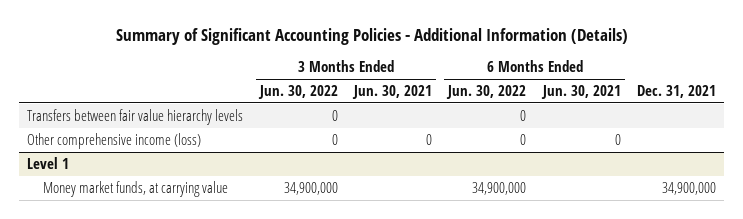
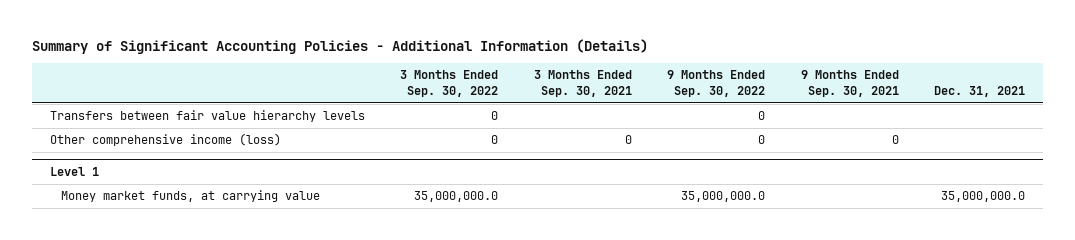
- | 3 Months Ended Jun. 30, 2022 | 3 Months Ended Jun. 30, 2021 | 6 Months Ended Jun. 30, 2022 | 6 Months Ended Jun. 30, 2021 | Dec. 31, 2021
+ | 3 Months Ended Sep. 30, 2022 | 3 Months Ended Sep. 30, 2021 | 9 Months Ended Sep. 30, 2022 | 9 Months Ended Sep. 30, 2021 | Dec. 31, 2021
@ Level 1
- Money market funds, at carrying value | 34,900,000 | | 34,900,000 | | 34,900,000
+ Money market funds, at carrying value | 35,000,000.0 | | 35,000,000.0 | | 35,000,000.0

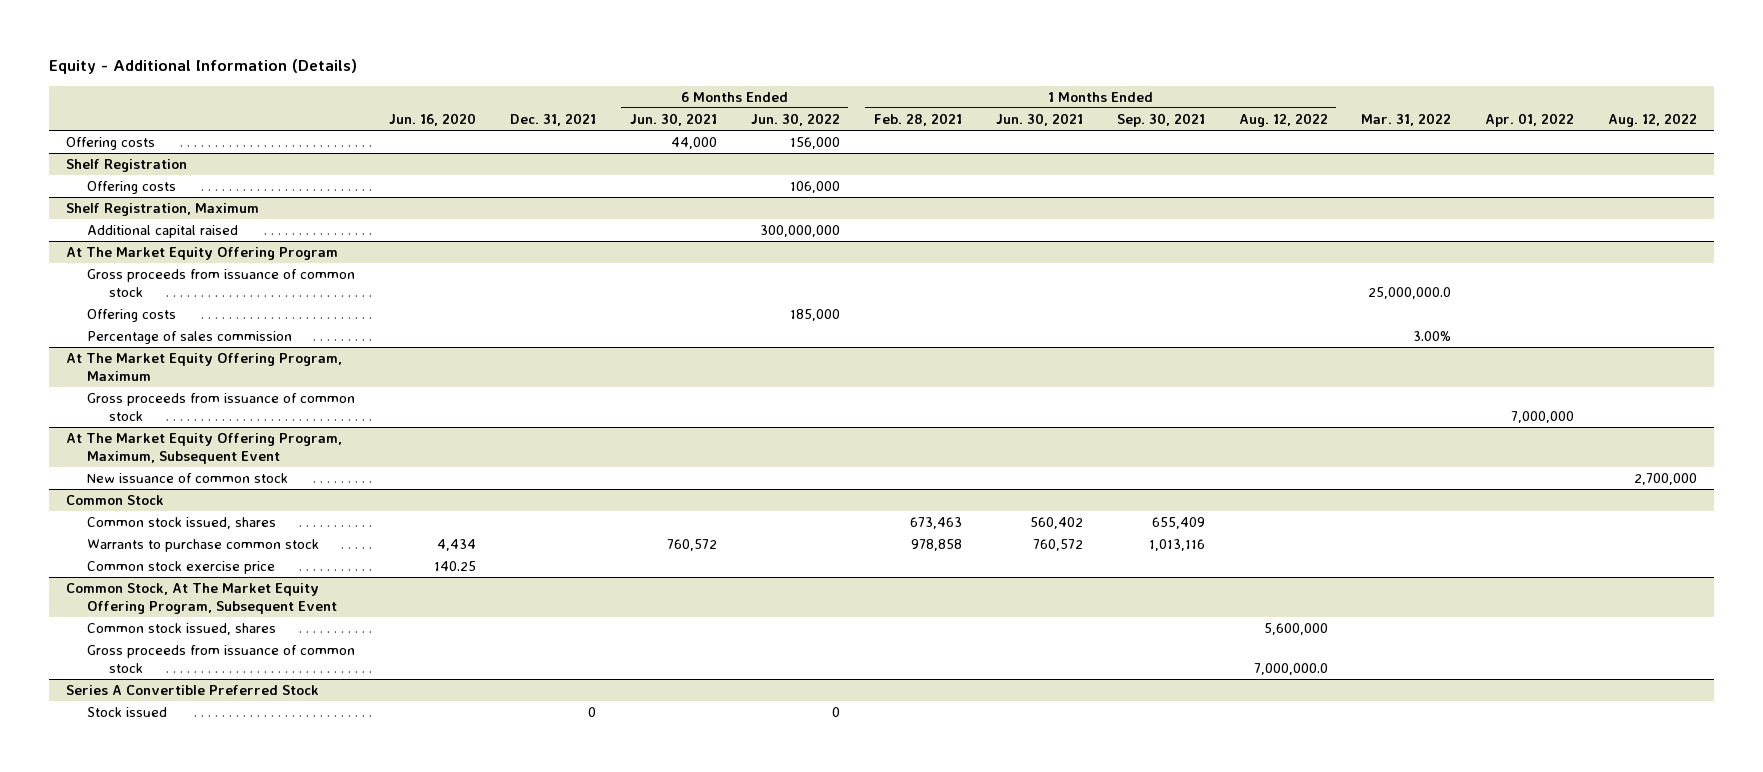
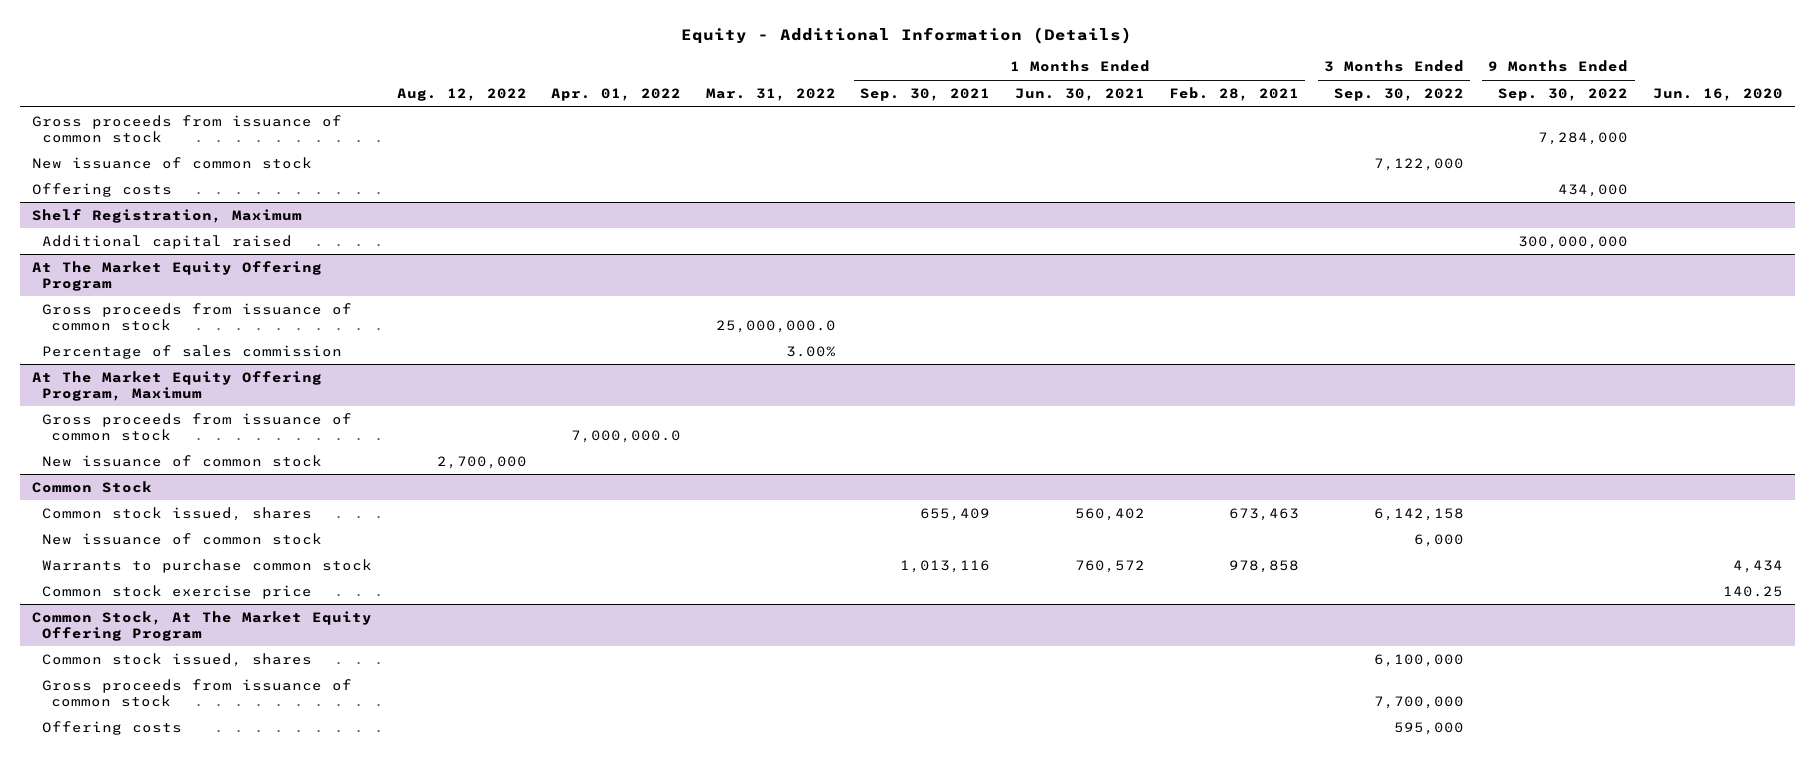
- | Jun. 16, 2020 | Dec. 31, 2021 | 6 Months Ended Jun. 30, 2021 | 6 Months Ended Jun. 30, 2022 | 1 Months Ended Feb. 28, 2021 | 1 Months Ended Jun. 30, 2021 | 1 Months Ended Sep. 30, 2021 | 1 Months Ended Aug. 12, 2022 | Mar. 31, 2022 | Apr. 01, 2022 | Aug. 12, 2022
+ | Aug. 12, 2022 | Apr. 01, 2022 | Mar. 31, 2022 | 1 Months Ended Sep. 30, 2021 | 1 Months Ended Jun. 30, 2021 | 1 Months Ended Feb. 28, 2021 | 3 Months Ended Sep. 30, 2022 | 9 Months Ended Sep. 30, 2022 | Jun. 16, 2020
+ Gross proceeds from issuance of common stock | | | | | | | | 7,284,000 |
+ New issuance of common stock | | | | | | | 7,122,000 | |
- Shelf Registration
- Offering costs | | | | 106,000 | | | | | | |
@ At The Market Equity Offering Program
- Offering costs | | | | 185,000 | | | | | | |
@ At The Market Equity Offering Program, Maximum
- Gross proceeds from issuance of common stock | | | | | | | | | | 7,000,000 |
- At The Market Equity Offering Program, Maximum, Subsequent Event
- New issuance of common stock | | | | | | | | | | | 2,700,000
@ At The Market Equity Offering Program, Maximum
+ Gross proceeds from issuance of common stock | | 7,000,000.0 | | | | | | |
+ New issuance of common stock | 2,700,000 | | | | | | | |
@ Common Stock
+ New issuance of common stock | | | | | | | 6,000 | |
- Common Stock, At The Market Equity Offering Program, Subsequent Event
+ Common Stock, At The Market Equity Offering Program
- Series A Convertible Preferred Stock
- Stock issued | | 0 | | 0 | | | | | | |
+ Offering costs | | | | | | | 595,000 | |

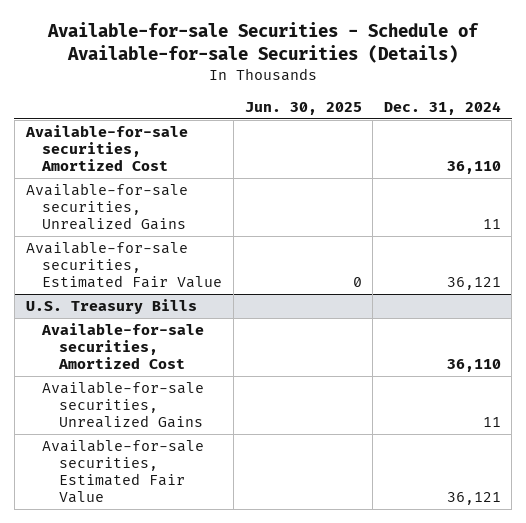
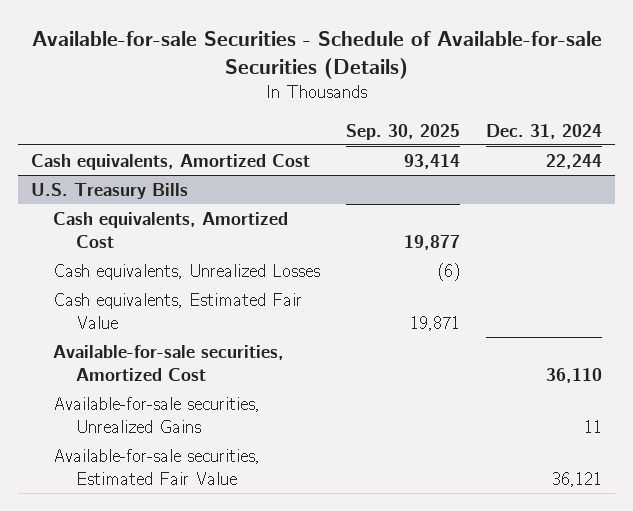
- | Jun. 30, 2025 | Dec. 31, 2024
+ | Sep. 30, 2025 | Dec. 31, 2024
- Available-for-sale securities, Amortized Cost | | 36,110
- Available-for-sale securities, Unrealized Gains | | 11
- Available-for-sale securities, Estimated Fair Value | 0 | 36,121
+ Cash equivalents, Amortized Cost | 93,414 | 22,244
@ U.S. Treasury Bills
+ Cash equivalents, Amortized Cost | 19,877 |
+ Cash equivalents, Unrealized Losses | (6) |
+ Cash equivalents, Estimated Fair Value | 19,871 |

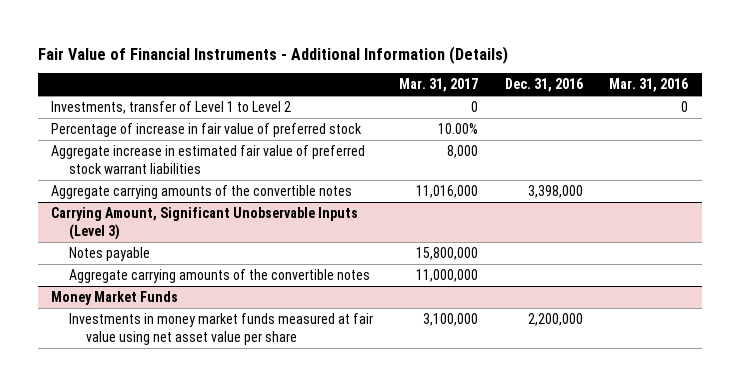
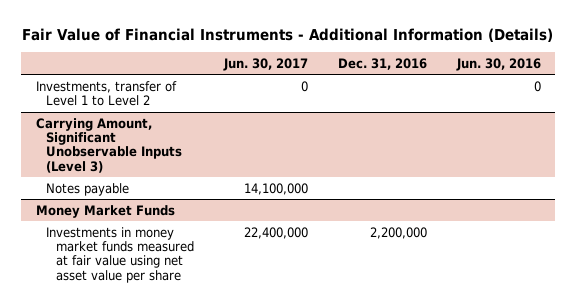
- | Mar. 31, 2017 | Dec. 31, 2016 | Mar. 31, 2016
+ | Jun. 30, 2017 | Dec. 31, 2016 | Jun. 30, 2016
- Percentage of increase in fair value of preferred stock | 10.00% | |
- Aggregate increase in estimated fair value of preferred stock warrant liabilities | 8,000 | |
- Aggregate carrying amounts of the convertible notes | 11,016,000 | 3,398,000 |
@ Carrying Amount, Significant Unobservable Inputs (Level 3)
- Aggregate carrying amounts of the convertible notes | 11,000,000 | |

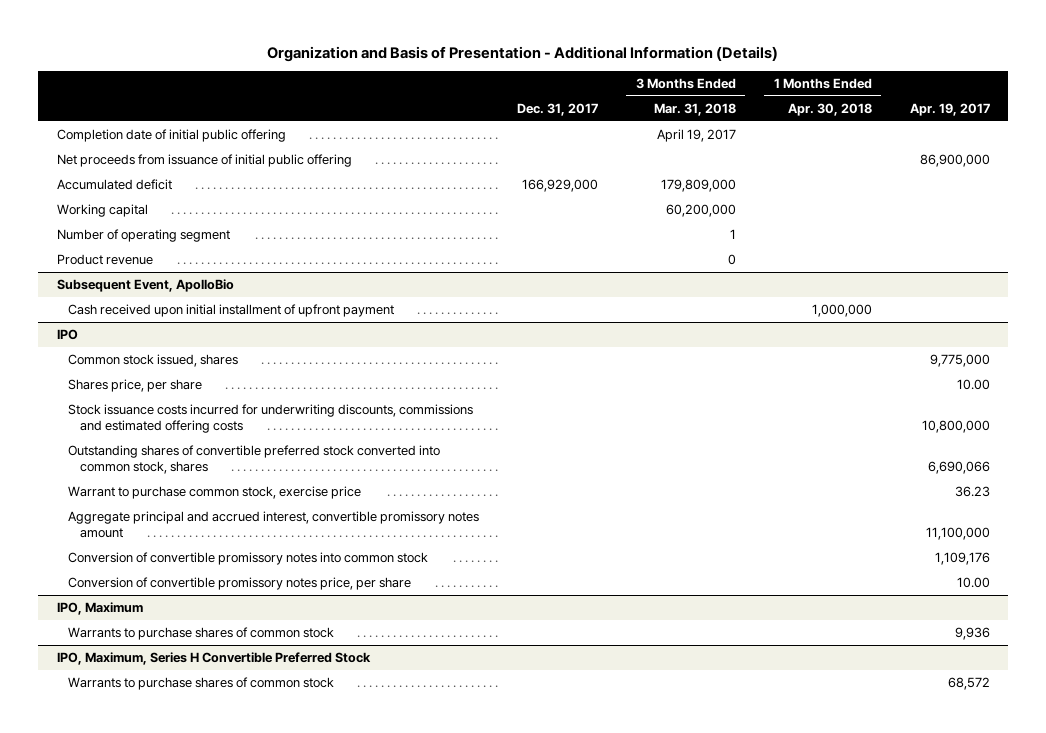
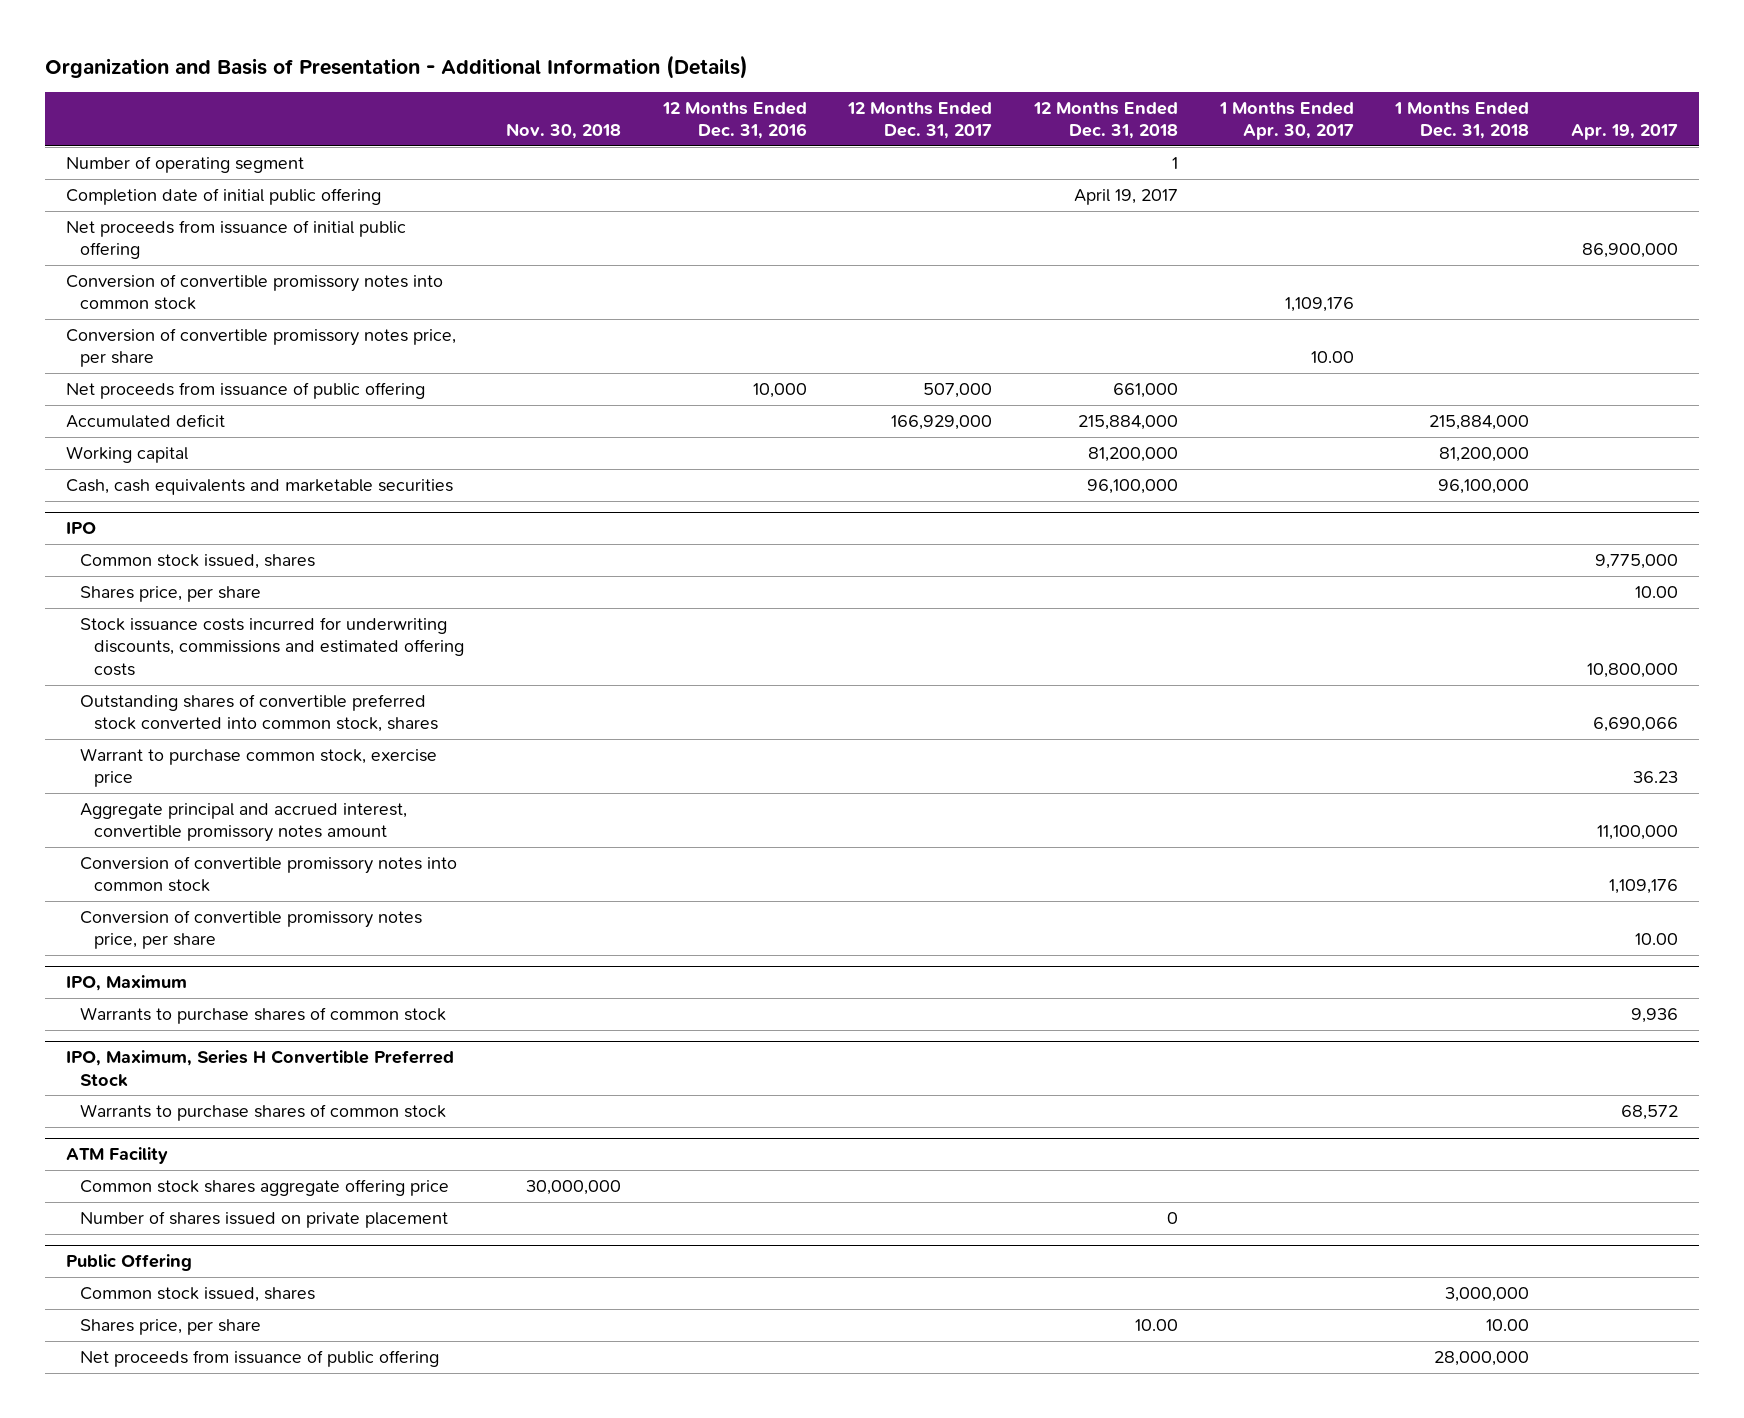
- | Dec. 31, 2017 | 3 Months Ended Mar. 31, 2018 | 1 Months Ended Apr. 30, 2018 | Apr. 19, 2017
+ | Nov. 30, 2018 | 12 Months Ended Dec. 31, 2016 | 12 Months Ended Dec. 31, 2017 | 12 Months Ended Dec. 31, 2018 | 1 Months Ended Apr. 30, 2017 | 1 Months Ended Dec. 31, 2018 | Apr. 19, 2017
moved up: Number of operating segment | | | | 1 | | |
+ Conversion of convertible promissory notes into common stock | | | | | 1,109,176 | |
+ Conversion of convertible promissory notes price, per share | | | | | 10.00 | |
+ Net proceeds from issuance of public offering | | 10,000 | 507,000 | 661,000 | | |
- Product revenue | | 0 | |
- Subsequent Event, ApolloBio
- Cash received upon initial installment of upfront payment | | | 1,000,000 |
+ Cash, cash equivalents and marketable securities | | | | 96,100,000 | | 96,100,000 |
+ ATM Facility
+ Common stock shares aggregate offering price | 30,000,000 | | | | | |
+ Number of shares issued on private placement | | | | 0 | | |
+ Public Offering
+ Common stock issued, shares | | | | | | 3,000,000 |
+ Shares price, per share | | | | 10.00 | | 10.00 |
+ Net proceeds from issuance of public offering | | | | | | 28,000,000 |

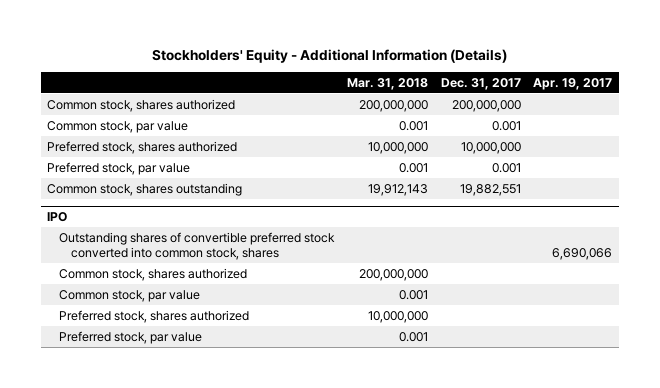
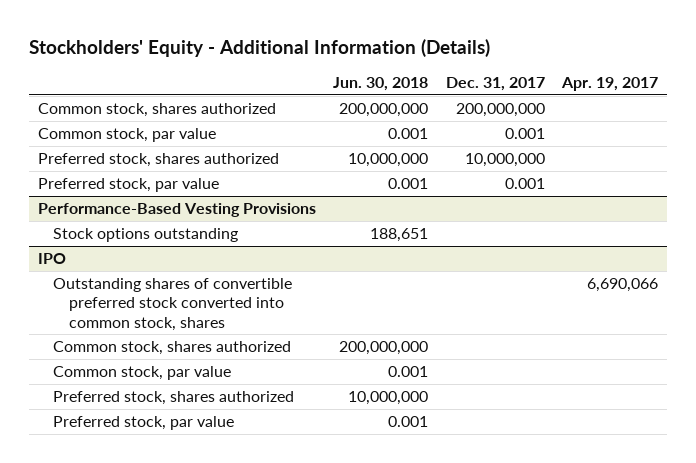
- | Mar. 31, 2018 | Dec. 31, 2017 | Apr. 19, 2017
+ | Jun. 30, 2018 | Dec. 31, 2017 | Apr. 19, 2017
- Common stock, shares outstanding | 19,912,143 | 19,882,551 |
+ Performance-Based Vesting Provisions
+ Stock options outstanding | 188,651 | |

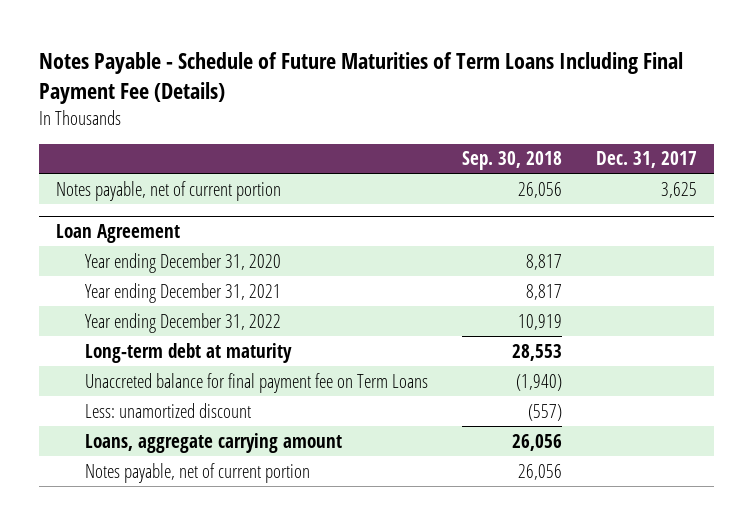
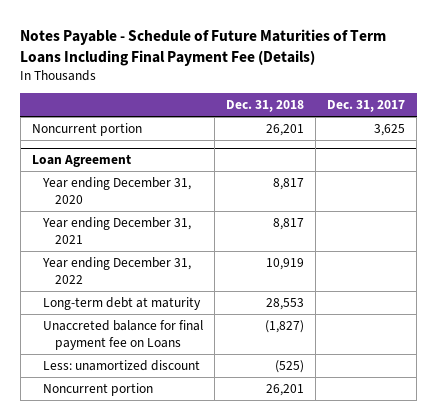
- | Sep. 30, 2018 | Dec. 31, 2017
+ | Dec. 31, 2018 | Dec. 31, 2017
- Notes payable, net of current portion | 26,056 | 3,625
+ Noncurrent portion | 26,201 | 3,625
@ Loan Agreement
- Unaccreted balance for final payment fee on Term Loans | (1,940) |
+ Unaccreted balance for final payment fee on Loans | (1,827) |
- Loans, aggregate carrying amount | 26,056 |
- Notes payable, net of current portion | 26,056 |
+ Noncurrent portion | 26,201 |

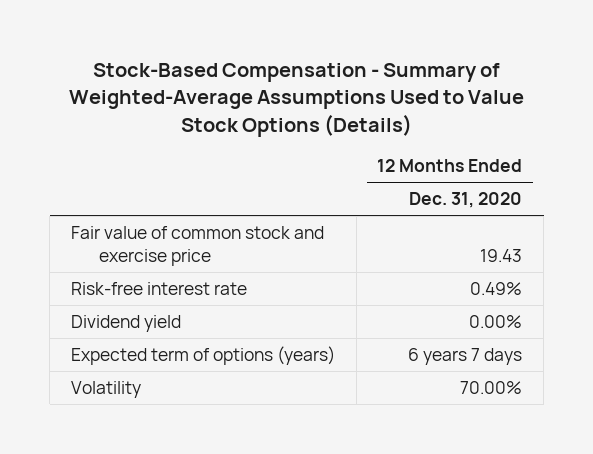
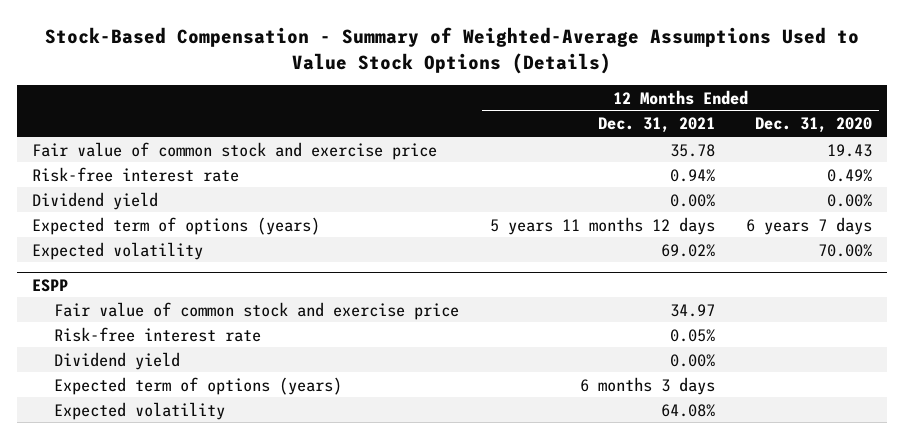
- | 12 Months Ended Dec. 31, 2020
+ | 12 Months Ended Dec. 31, 2021 | 12 Months Ended Dec. 31, 2020
- Volatility | 70.00%
+ Expected volatility | 69.02% | 70.00%
+ ESPP
+ Fair value of common stock and exercise price | 34.97 |
+ Risk-free interest rate | 0.05% |
+ Dividend yield | 0.00% |
+ Expected term of options (years) | 6 months 3 days |
+ Expected volatility | 64.08% |

